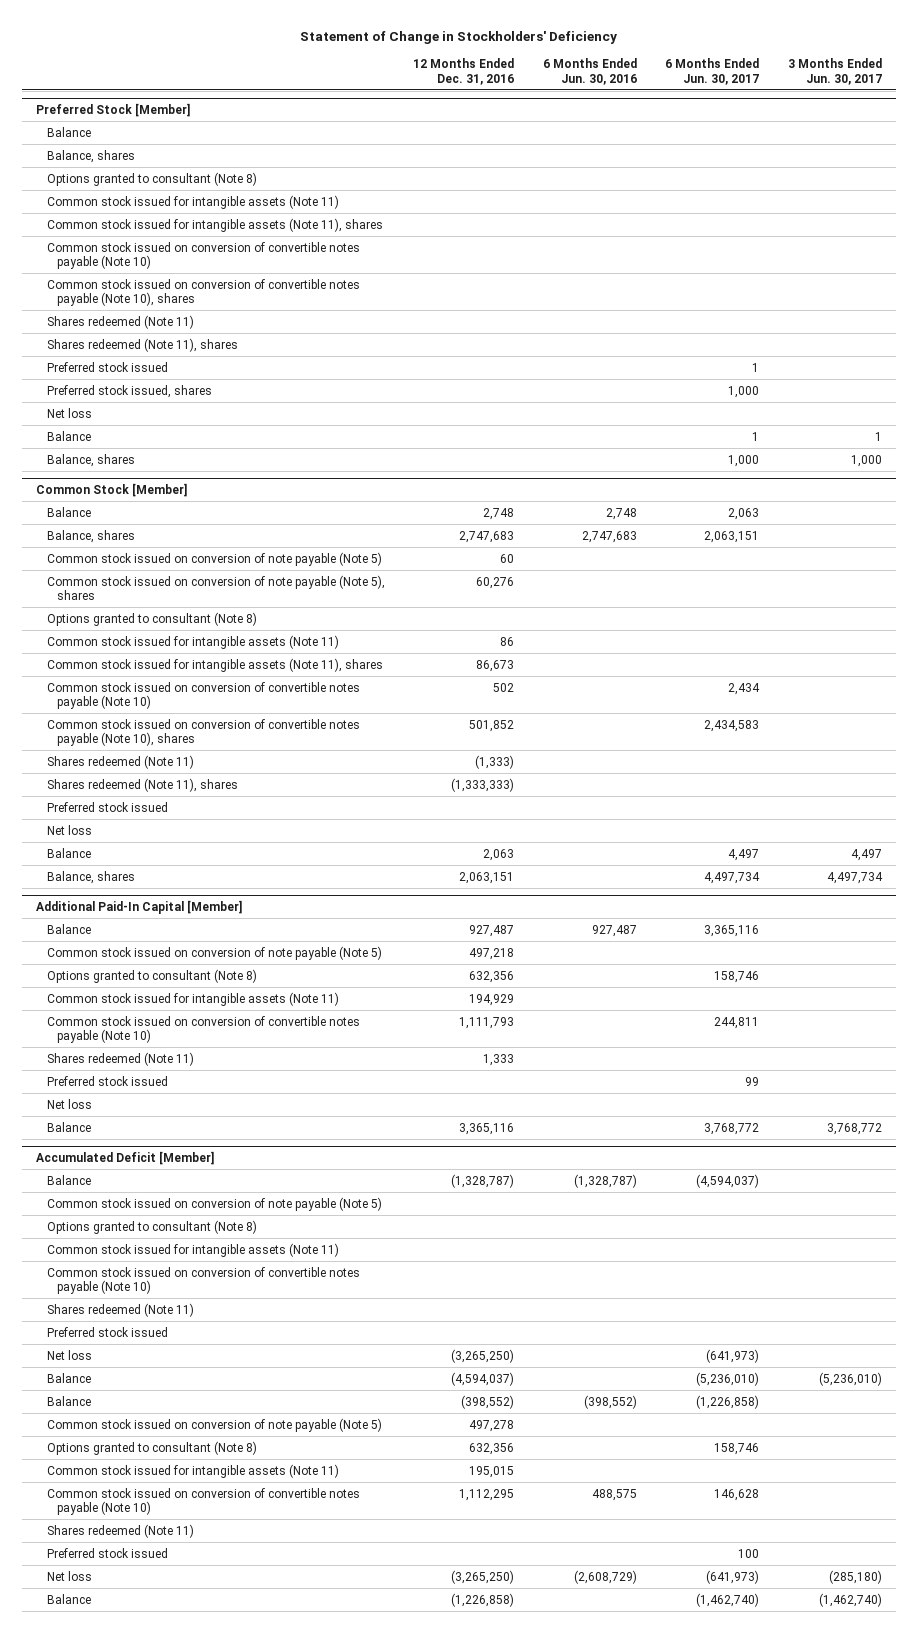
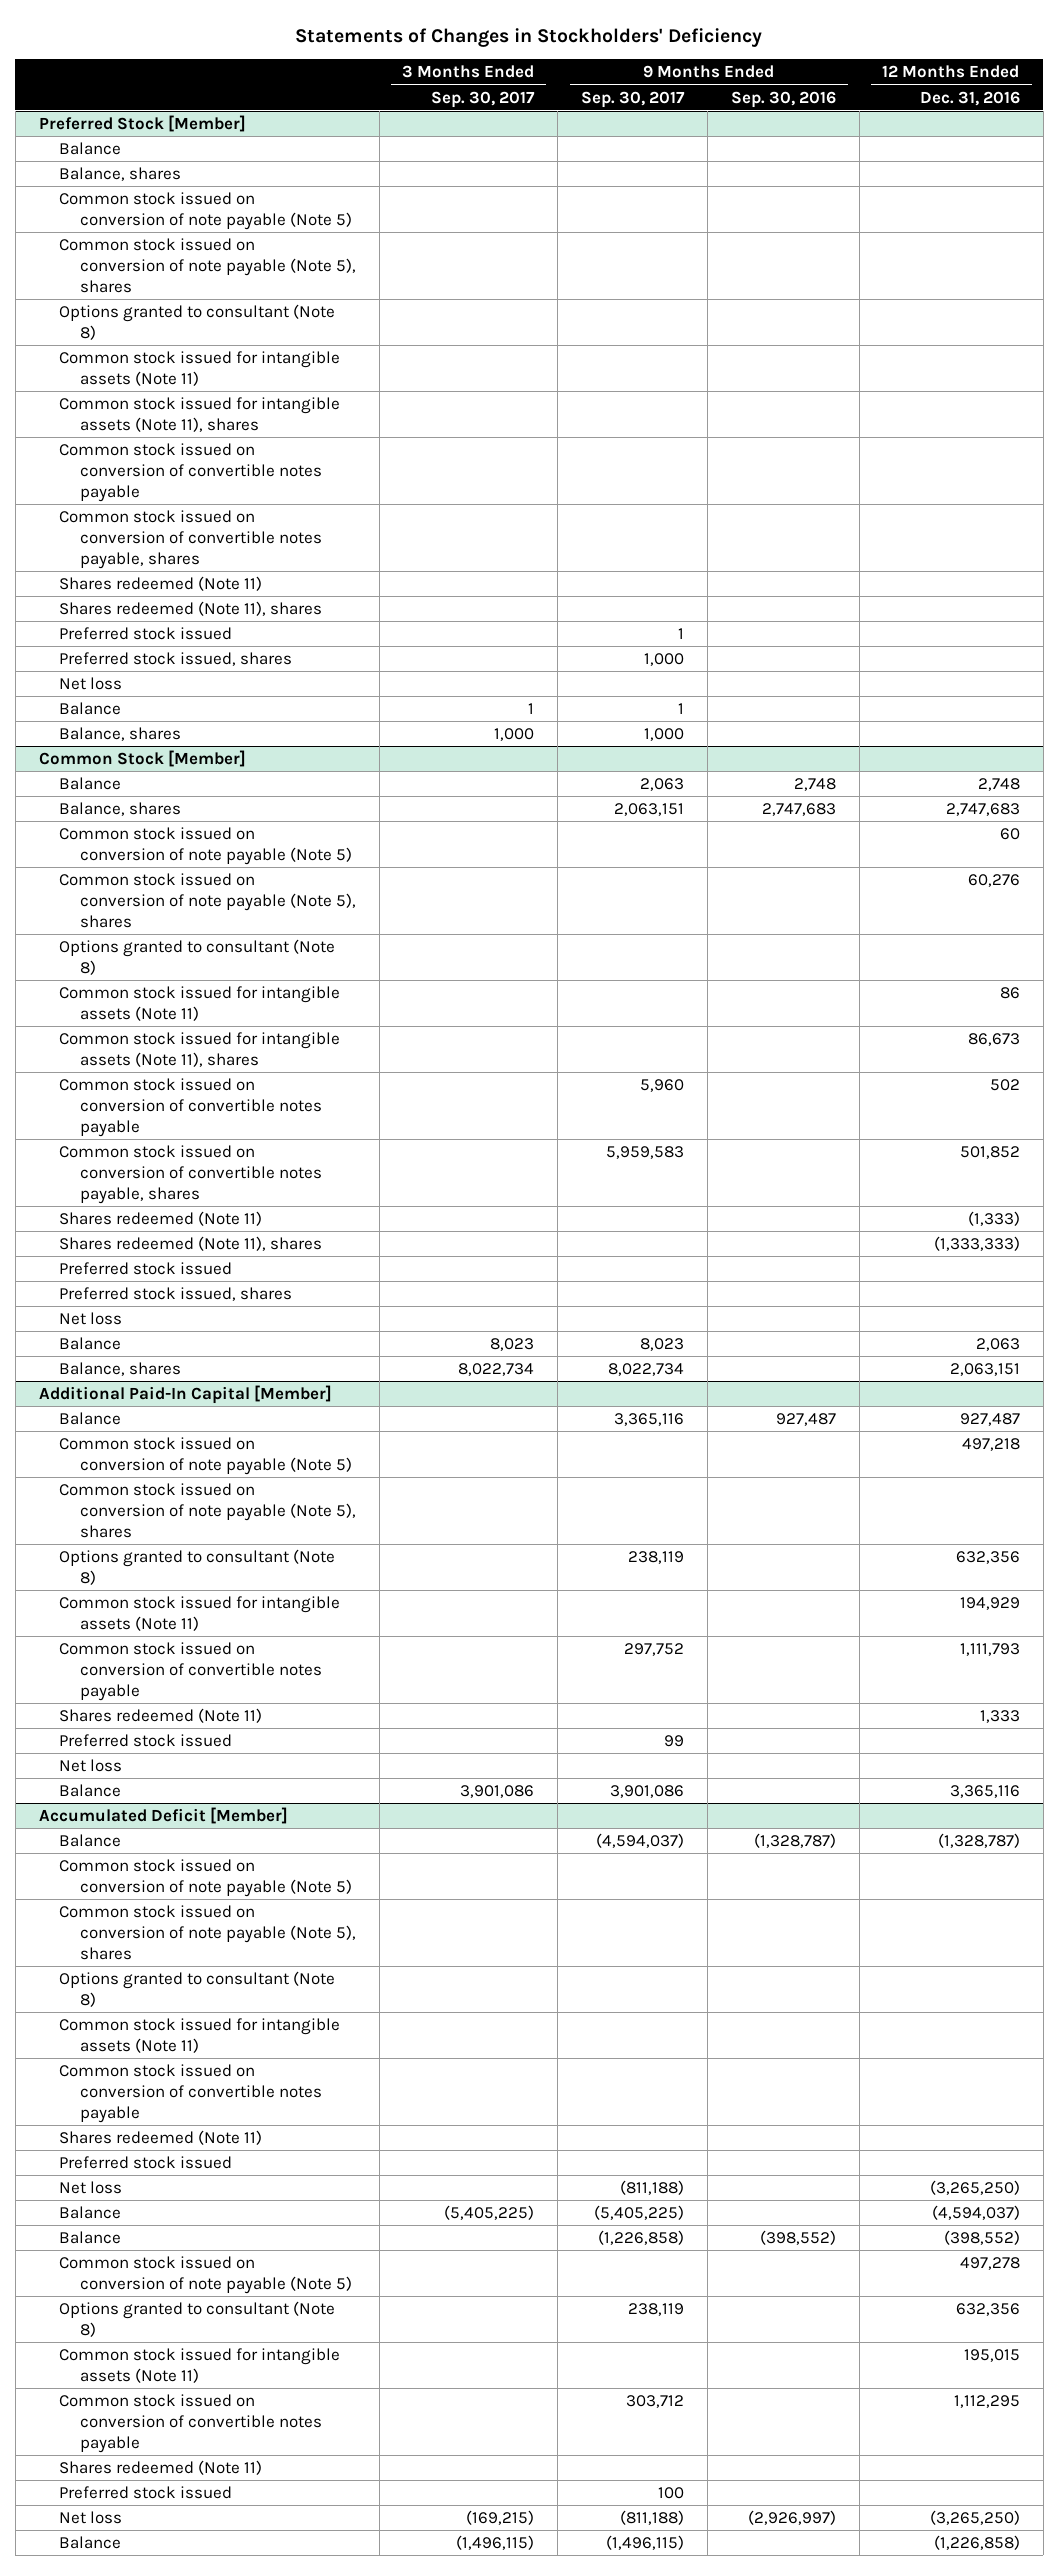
- Statement of Change in Stockholders' Deficiency
+ Statements of Changes in Stockholders' Deficiency
- | 12 Months Ended Dec. 31, 2016 | 6 Months Ended Jun. 30, 2016 | 6 Months Ended Jun. 30, 2017 | 3 Months Ended Jun. 30, 2017
+ | 3 Months Ended Sep. 30, 2017 | 9 Months Ended Sep. 30, 2017 | 9 Months Ended Sep. 30, 2016 | 12 Months Ended Dec. 31, 2016
@ Preferred Stock [Member]
+ Common stock issued on conversion of note payable (Note 5)
+ Common stock issued on conversion of note payable (Note 5), shares
- Common stock issued on conversion of convertible notes payable (Note 10)
- Common stock issued on conversion of convertible notes payable (Note 10), shares
+ Common stock issued on conversion of convertible notes payable
+ Common stock issued on conversion of convertible notes payable, shares
@ Common Stock [Member]
- Common stock issued on conversion of convertible notes payable (Note 10) | 502 | | 2,434 |
- Common stock issued on conversion of convertible notes payable (Note 10), shares | 501,852 | | 2,434,583 |
+ Common stock issued on conversion of convertible notes payable | | 5,960 | | 502
+ Common stock issued on conversion of convertible notes payable, shares | | 5,959,583 | | 501,852
+ Preferred stock issued, shares
@ Additional Paid-In Capital [Member]
+ Common stock issued on conversion of note payable (Note 5), shares
- Common stock issued on conversion of convertible notes payable (Note 10) | 1,111,793 | | 244,811 |
+ Common stock issued on conversion of convertible notes payable | | 297,752 | | 1,111,793
@ Accumulated Deficit [Member]
+ Common stock issued on conversion of note payable (Note 5), shares
- Common stock issued on conversion of convertible notes payable (Note 10)
+ Common stock issued on conversion of convertible notes payable
- Common stock issued on conversion of convertible notes payable (Note 10) | 1,112,295 | 488,575 | 146,628 |
+ Common stock issued on conversion of convertible notes payable | | 303,712 | | 1,112,295

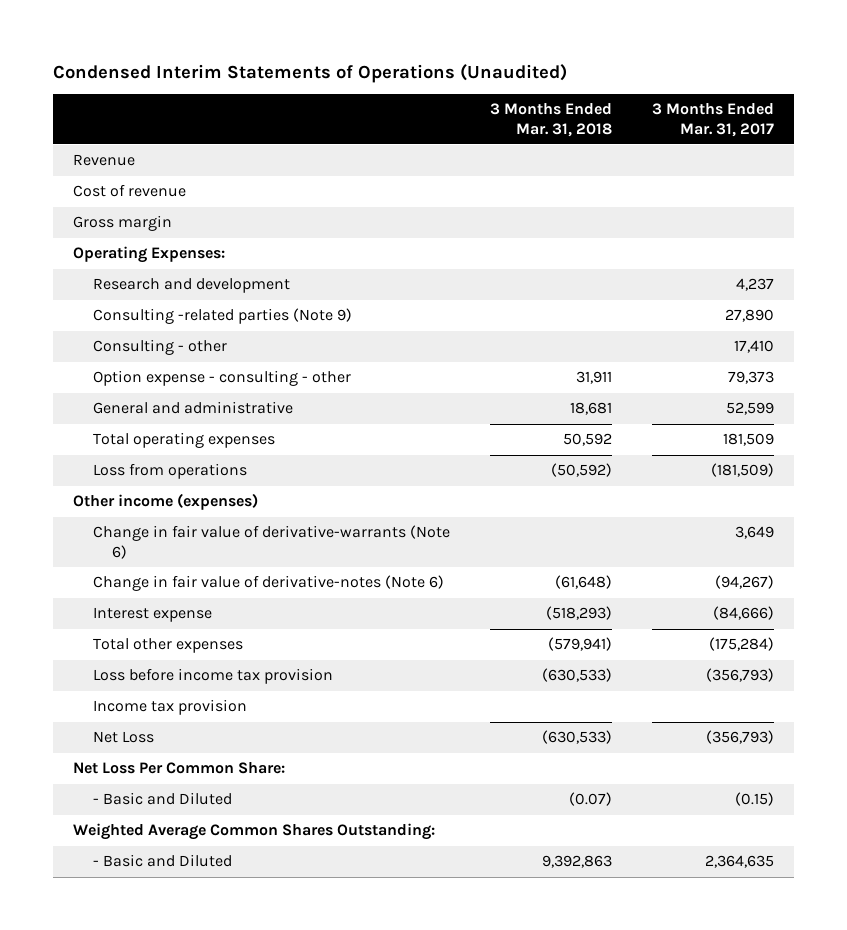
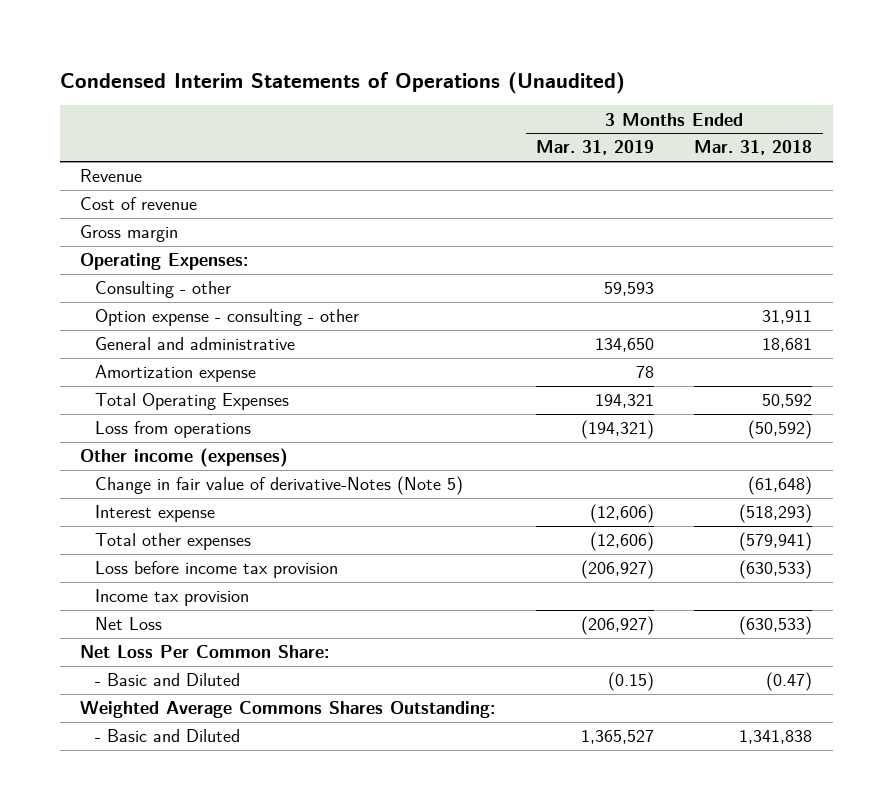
- | 3 Months Ended Mar. 31, 2018 | 3 Months Ended Mar. 31, 2017
+ | 3 Months Ended Mar. 31, 2019 | 3 Months Ended Mar. 31, 2018
- Research and development | | 4,237
- Consulting -related parties (Note 9) | | 27,890
- Total operating expenses | 50,592 | 181,509
+ Amortization expense | 78 |
+ Total Operating Expenses | 194,321 | 50,592
- Change in fair value of derivative-warrants (Note 6) | | 3,649
- Change in fair value of derivative-notes (Note 6) | (61,648) | (94,267)
+ Change in fair value of derivative-Notes (Note 5) | | (61,648)
- - Basic and Diluted | (0.07) | (0.15)
- Weighted Average Common Shares Outstanding:
- - Basic and Diluted | 9,392,863 | 2,364,635
+ - Basic and Diluted | (0.15) | (0.47)
+ Weighted Average Commons Shares Outstanding:
+ - Basic and Diluted | 1,365,527 | 1,341,838

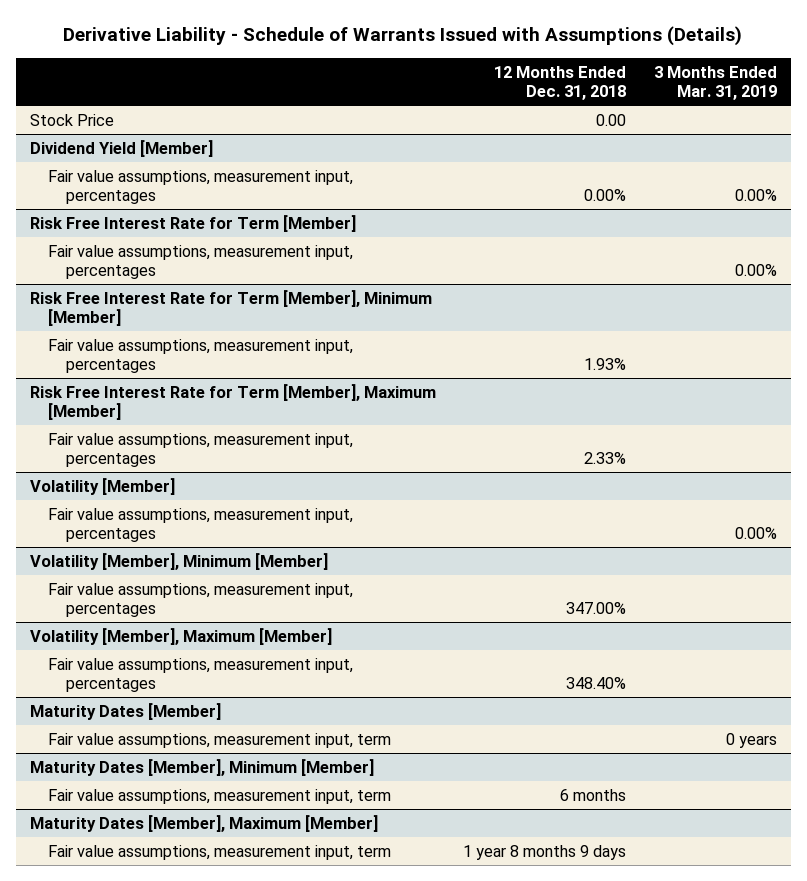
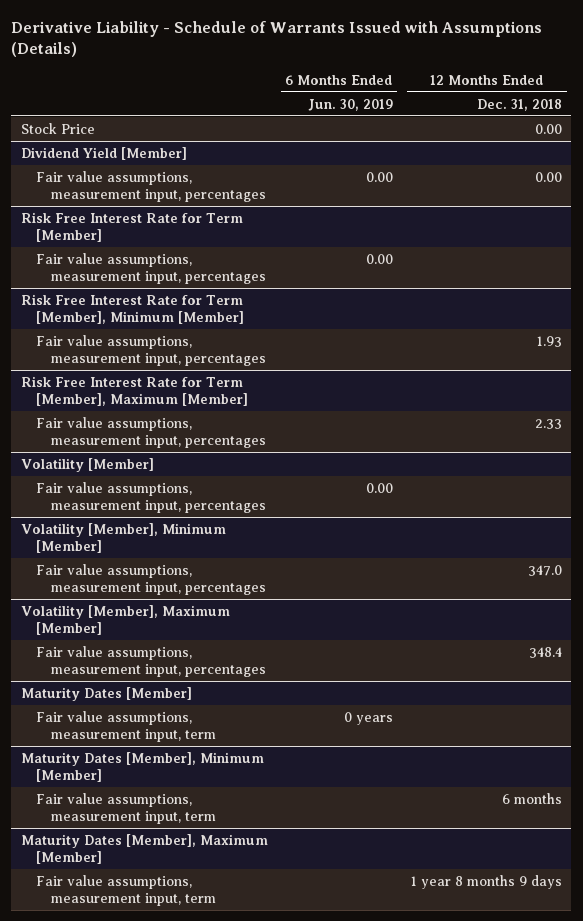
- | 12 Months Ended Dec. 31, 2018 | 3 Months Ended Mar. 31, 2019
+ | 6 Months Ended Jun. 30, 2019 | 12 Months Ended Dec. 31, 2018
@ Dividend Yield [Member]
- Fair value assumptions, measurement input, percentages | 0.00% | 0.00%
+ Fair value assumptions, measurement input, percentages | 0.00 | 0.00
@ Risk Free Interest Rate for Term [Member], Minimum [Member]
- Fair value assumptions, measurement input, percentages | 1.93% |
+ Fair value assumptions, measurement input, percentages | | 1.93
@ Risk Free Interest Rate for Term [Member], Maximum [Member]
- Fair value assumptions, measurement input, percentages | 2.33% |
+ Fair value assumptions, measurement input, percentages | | 2.33
@ Volatility [Member], Minimum [Member]
- Fair value assumptions, measurement input, percentages | 347.00% |
+ Fair value assumptions, measurement input, percentages | | 347.0
@ Volatility [Member], Maximum [Member]
- Fair value assumptions, measurement input, percentages | 348.40% |
+ Fair value assumptions, measurement input, percentages | | 348.4

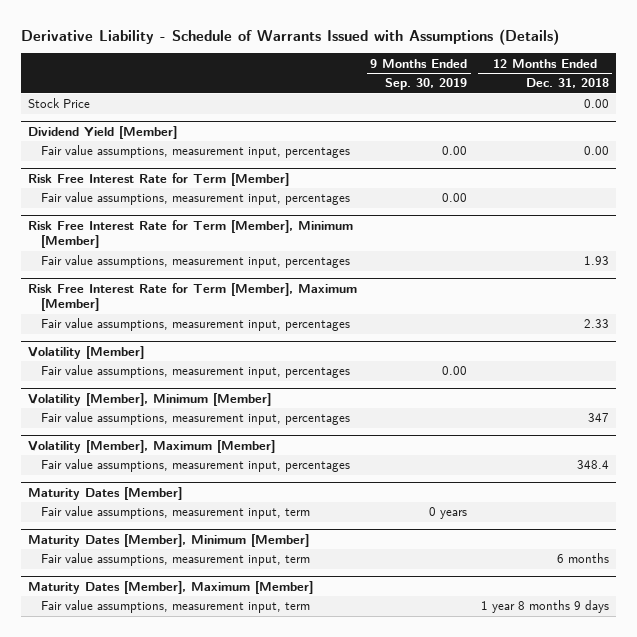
- | 6 Months Ended Jun. 30, 2019 | 12 Months Ended Dec. 31, 2018
+ | 9 Months Ended Sep. 30, 2019 | 12 Months Ended Dec. 31, 2018
@ Volatility [Member], Minimum [Member]
- Fair value assumptions, measurement input, percentages | | 347.0
+ Fair value assumptions, measurement input, percentages | | 347

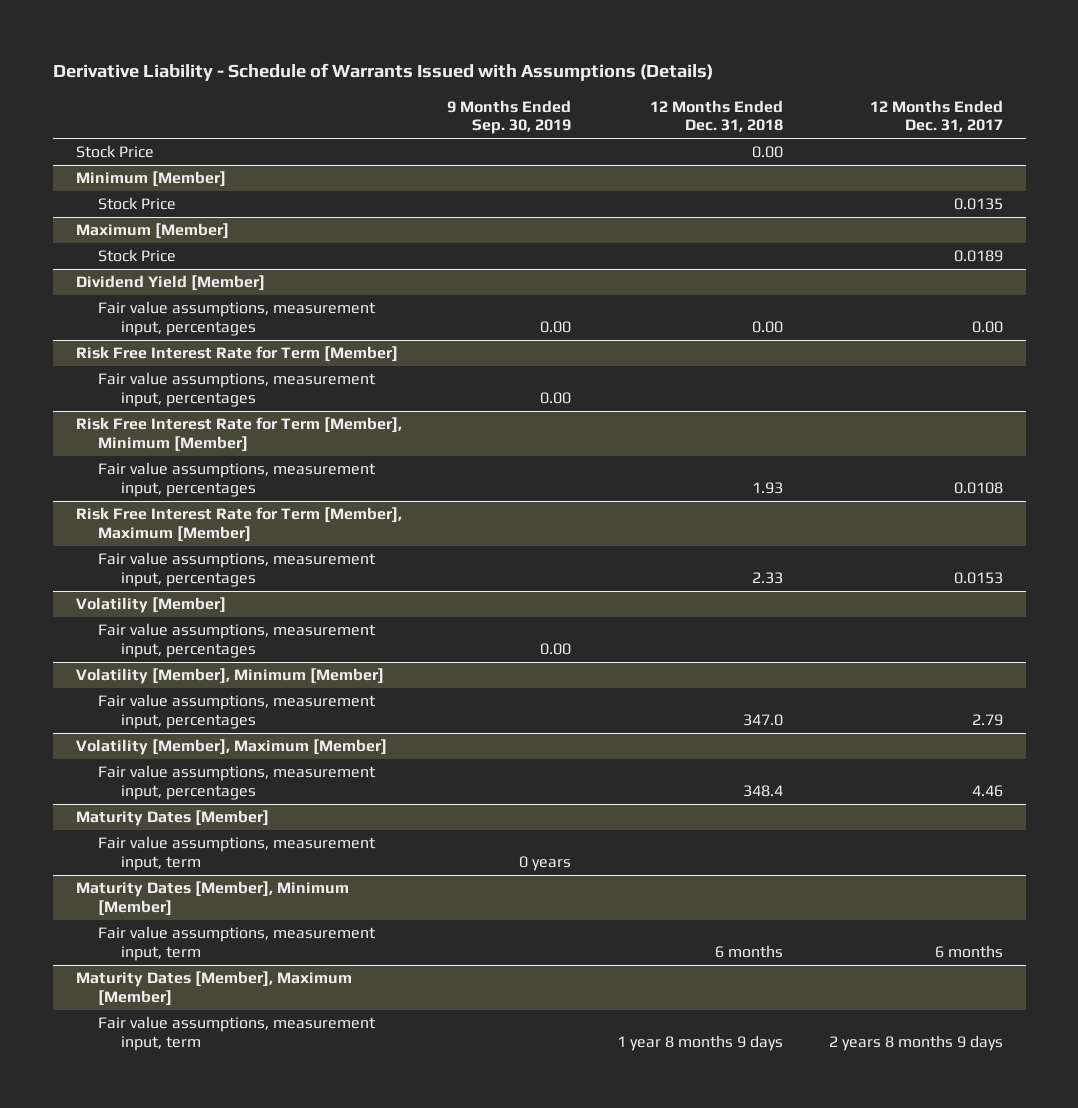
- | 9 Months Ended Sep. 30, 2019 | 12 Months Ended Dec. 31, 2018
+ | 9 Months Ended Sep. 30, 2019 | 12 Months Ended Dec. 31, 2018 | 12 Months Ended Dec. 31, 2017
+ Minimum [Member]
+ Stock Price | | | 0.0135
+ Maximum [Member]
+ Stock Price | | | 0.0189
@ Volatility [Member], Minimum [Member]
- Fair value assumptions, measurement input, percentages | | 347
+ Fair value assumptions, measurement input, percentages | | 347.0 | 2.79

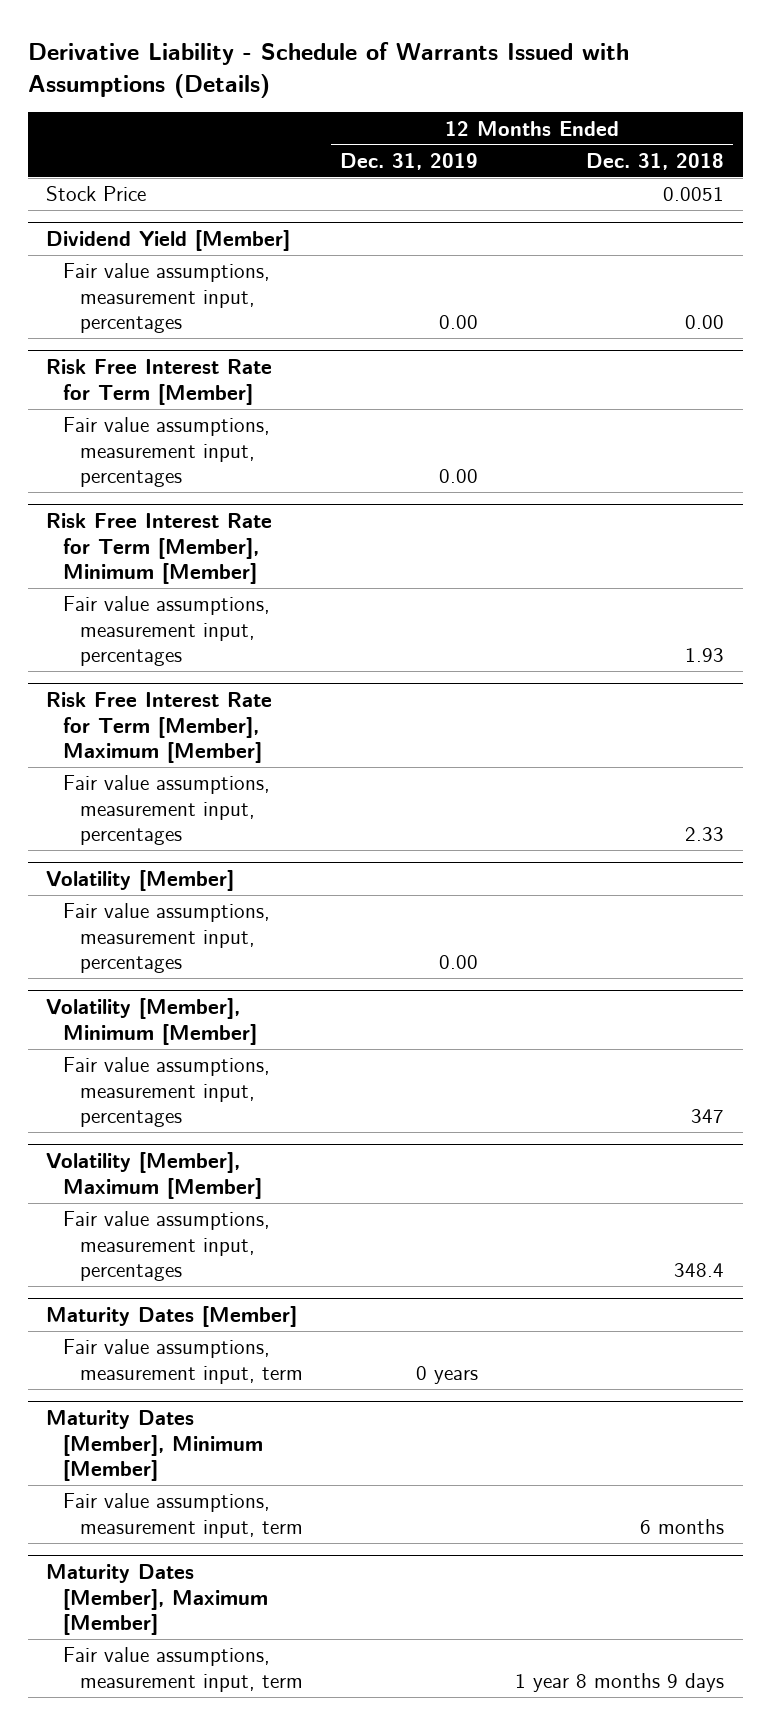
- | 9 Months Ended Sep. 30, 2019 | 12 Months Ended Dec. 31, 2018 | 12 Months Ended Dec. 31, 2017
+ | 12 Months Ended Dec. 31, 2019 | 12 Months Ended Dec. 31, 2018
- Stock Price | | 0.00 |
- Minimum [Member]
- Stock Price | | | 0.0135
- Maximum [Member]
- Stock Price | | | 0.0189
+ Stock Price | | 0.0051
@ Volatility [Member], Minimum [Member]
- Fair value assumptions, measurement input, percentages | | 347.0 | 2.79
+ Fair value assumptions, measurement input, percentages | | 347

